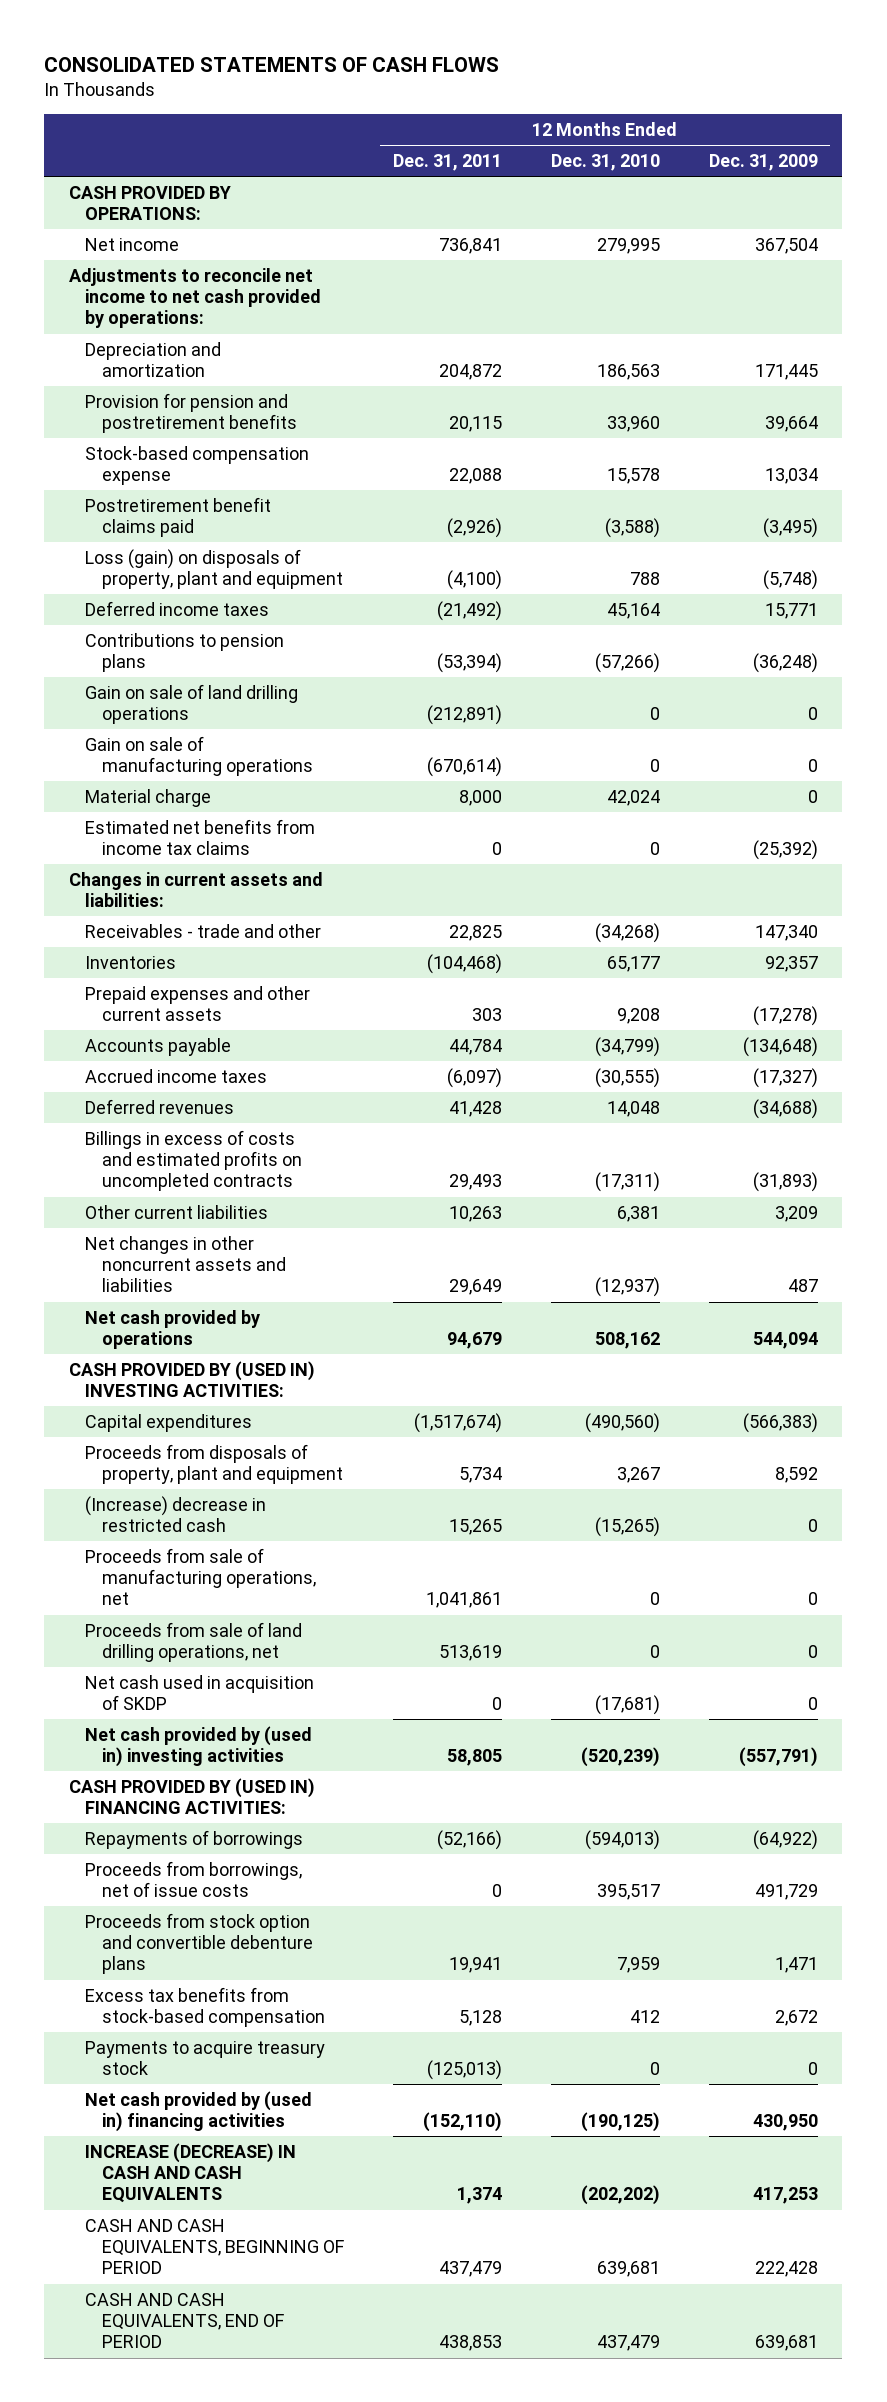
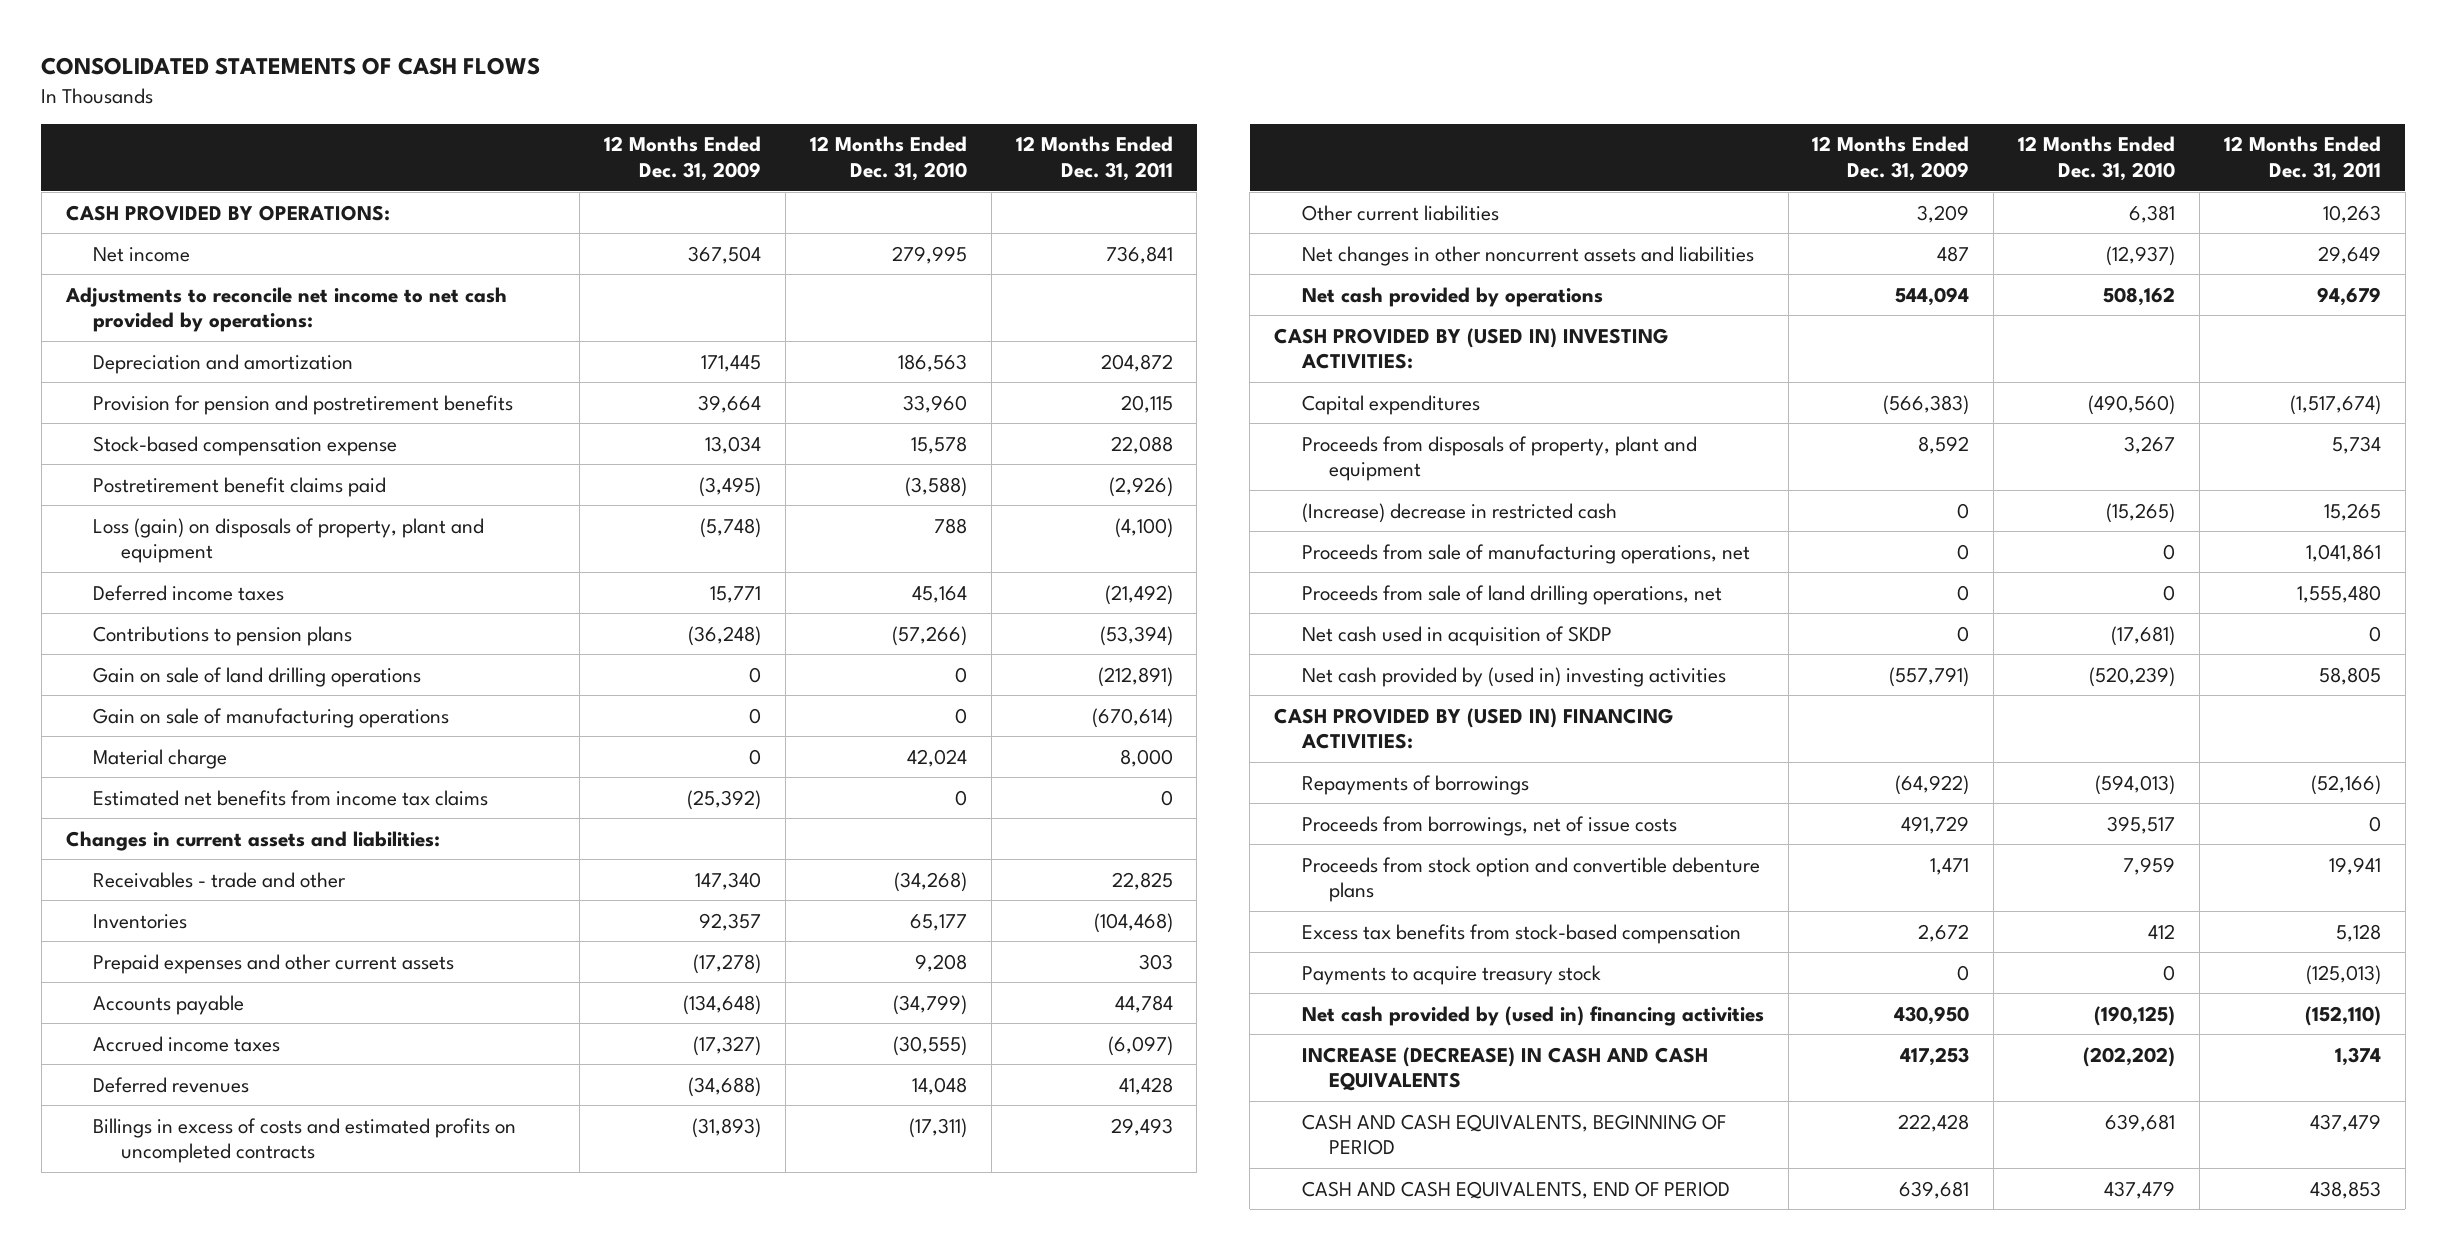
- | 12 Months Ended Dec. 31, 2011 | 12 Months Ended Dec. 31, 2010 | 12 Months Ended Dec. 31, 2009
+ | 12 Months Ended Dec. 31, 2009 | 12 Months Ended Dec. 31, 2010 | 12 Months Ended Dec. 31, 2011
- Proceeds from sale of land drilling operations, net | 513,619 | 0 | 0
+ Proceeds from sale of land drilling operations, net | 0 | 0 | 1,555,480

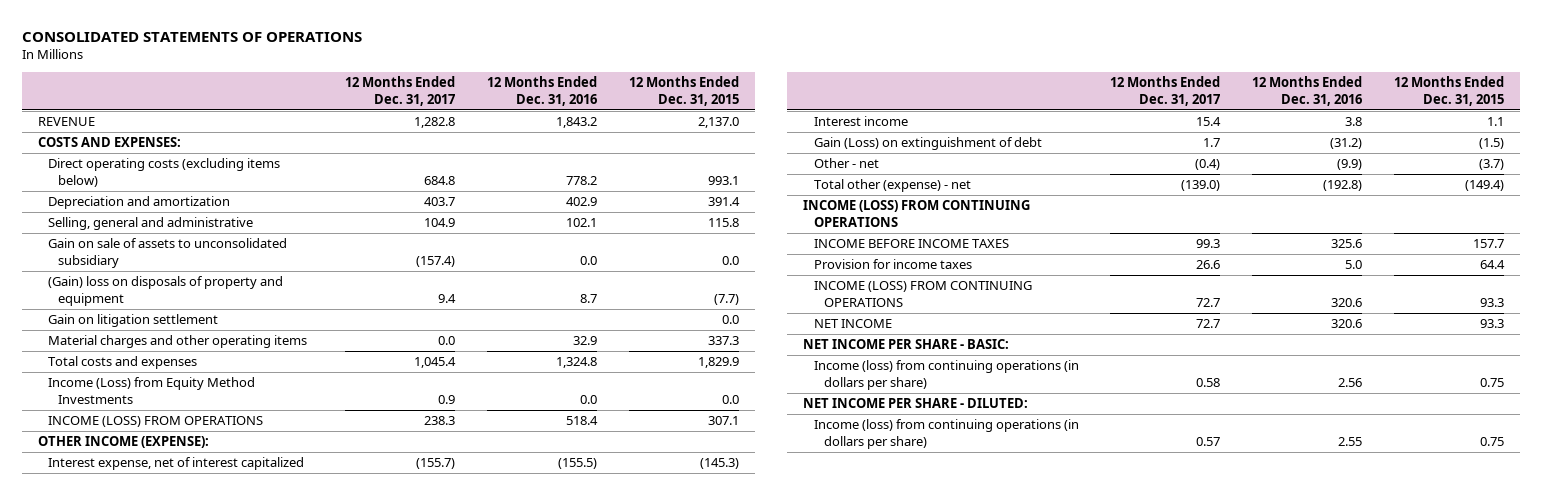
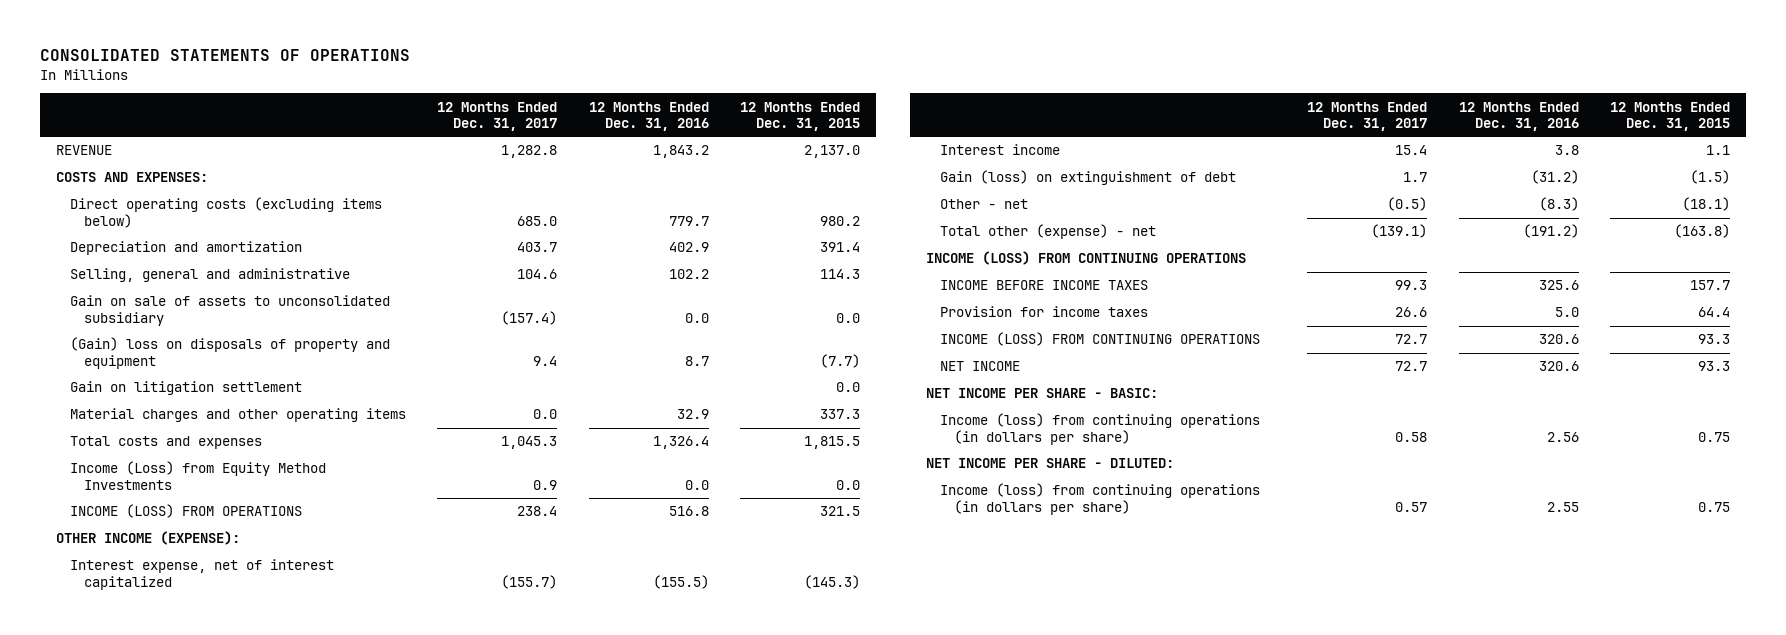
- Direct operating costs (excluding items below) | 684.8 | 778.2 | 993.1
+ Direct operating costs (excluding items below) | 685.0 | 779.7 | 980.2
- Selling, general and administrative | 104.9 | 102.1 | 115.8
+ Selling, general and administrative | 104.6 | 102.2 | 114.3
- Total costs and expenses | 1,045.4 | 1,324.8 | 1,829.9
+ Total costs and expenses | 1,045.3 | 1,326.4 | 1,815.5
- INCOME (LOSS) FROM OPERATIONS | 238.3 | 518.4 | 307.1
+ INCOME (LOSS) FROM OPERATIONS | 238.4 | 516.8 | 321.5
- Gain (Loss) on extinguishment of debt | 1.7 | (31.2) | (1.5)
- Other - net | (0.4) | (9.9) | (3.7)
- Total other (expense) - net | (139.0) | (192.8) | (149.4)
+ Gain (loss) on extinguishment of debt | 1.7 | (31.2) | (1.5)
+ Other - net | (0.5) | (8.3) | (18.1)
+ Total other (expense) - net | (139.1) | (191.2) | (163.8)

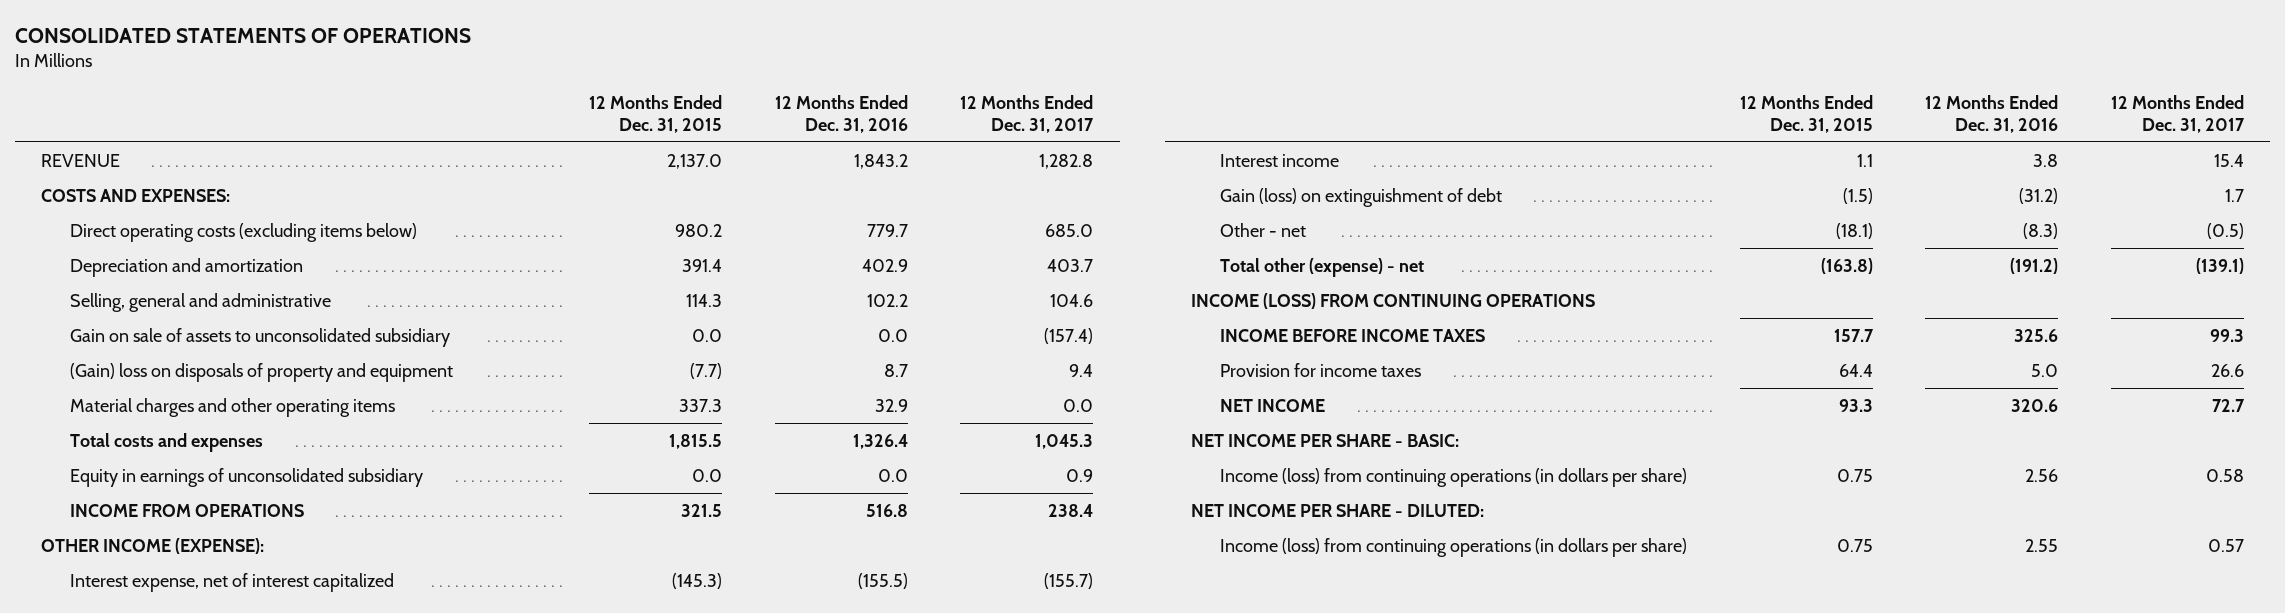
- | 12 Months Ended Dec. 31, 2017 | 12 Months Ended Dec. 31, 2016 | 12 Months Ended Dec. 31, 2015
+ | 12 Months Ended Dec. 31, 2015 | 12 Months Ended Dec. 31, 2016 | 12 Months Ended Dec. 31, 2017
- Gain on litigation settlement | | | 0.0
- Income (Loss) from Equity Method Investments | 0.9 | 0.0 | 0.0
- INCOME (LOSS) FROM OPERATIONS | 238.4 | 516.8 | 321.5
+ Equity in earnings of unconsolidated subsidiary | 0.0 | 0.0 | 0.9
+ INCOME FROM OPERATIONS | 321.5 | 516.8 | 238.4
- INCOME (LOSS) FROM CONTINUING OPERATIONS | 72.7 | 320.6 | 93.3

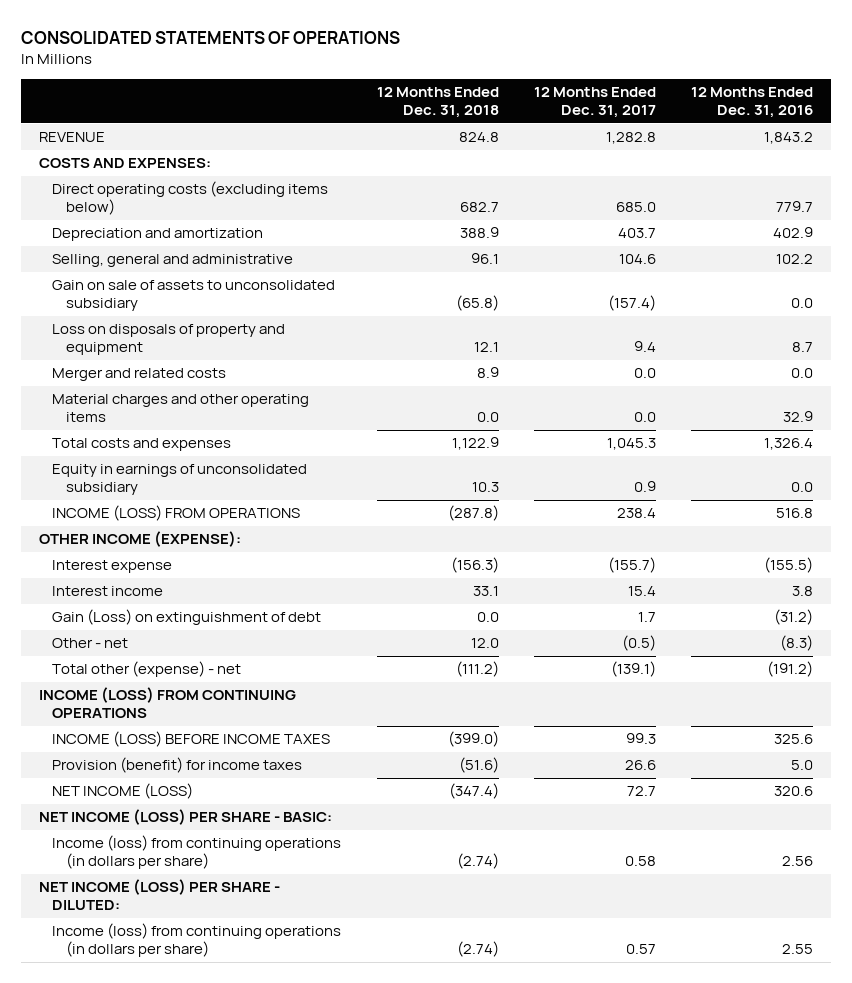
- | 12 Months Ended Dec. 31, 2015 | 12 Months Ended Dec. 31, 2016 | 12 Months Ended Dec. 31, 2017
+ | 12 Months Ended Dec. 31, 2018 | 12 Months Ended Dec. 31, 2017 | 12 Months Ended Dec. 31, 2016
- (Gain) loss on disposals of property and equipment | (7.7) | 8.7 | 9.4
+ Loss on disposals of property and equipment | 12.1 | 9.4 | 8.7
+ Merger and related costs | 8.9 | 0.0 | 0.0
- INCOME FROM OPERATIONS | 321.5 | 516.8 | 238.4
+ INCOME (LOSS) FROM OPERATIONS | (287.8) | 238.4 | 516.8
- Interest expense, net of interest capitalized | (145.3) | (155.5) | (155.7)
+ Interest expense | (156.3) | (155.7) | (155.5)
- Gain (loss) on extinguishment of debt | (1.5) | (31.2) | 1.7
+ Gain (Loss) on extinguishment of debt | 0.0 | 1.7 | (31.2)
- INCOME BEFORE INCOME TAXES | 157.7 | 325.6 | 99.3
- Provision for income taxes | 64.4 | 5.0 | 26.6
- NET INCOME | 93.3 | 320.6 | 72.7
- NET INCOME PER SHARE - BASIC:
+ INCOME (LOSS) BEFORE INCOME TAXES | (399.0) | 99.3 | 325.6
+ Provision (benefit) for income taxes | (51.6) | 26.6 | 5.0
+ NET INCOME (LOSS) | (347.4) | 72.7 | 320.6
+ NET INCOME (LOSS) PER SHARE - BASIC:
- NET INCOME PER SHARE - DILUTED:
+ NET INCOME (LOSS) PER SHARE - DILUTED:

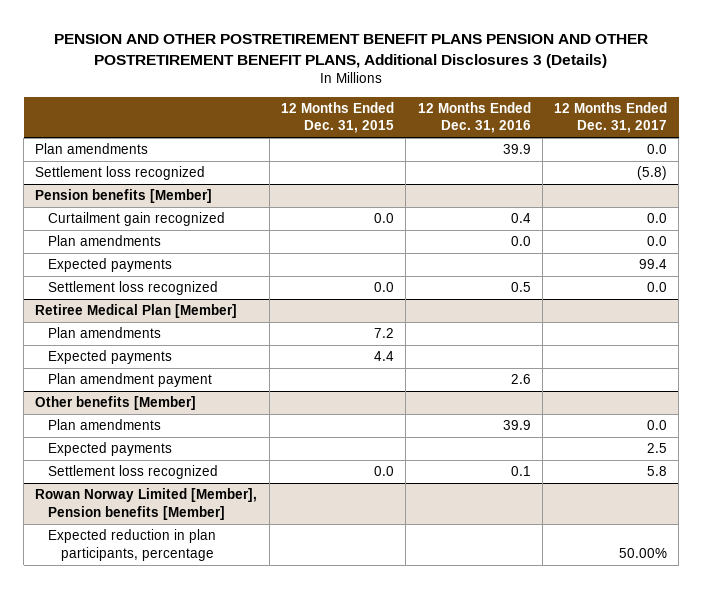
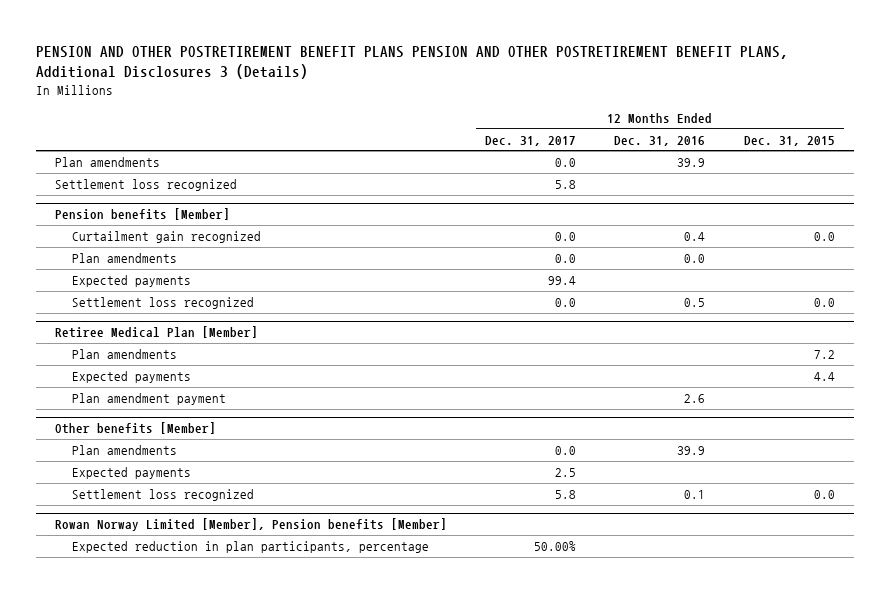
- | 12 Months Ended Dec. 31, 2015 | 12 Months Ended Dec. 31, 2016 | 12 Months Ended Dec. 31, 2017
+ | 12 Months Ended Dec. 31, 2017 | 12 Months Ended Dec. 31, 2016 | 12 Months Ended Dec. 31, 2015
- Settlement loss recognized | | | (5.8)
+ Settlement loss recognized | 5.8 | |

